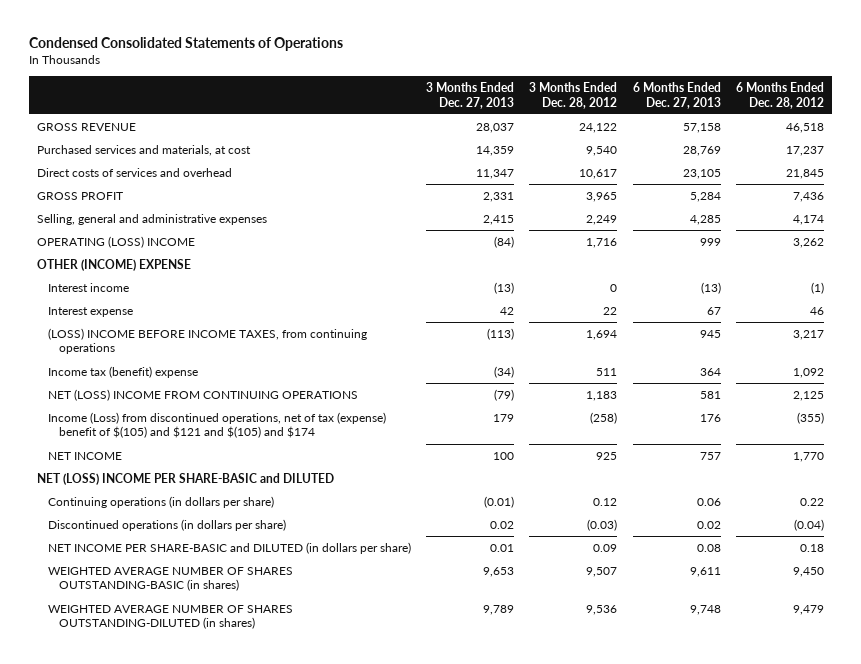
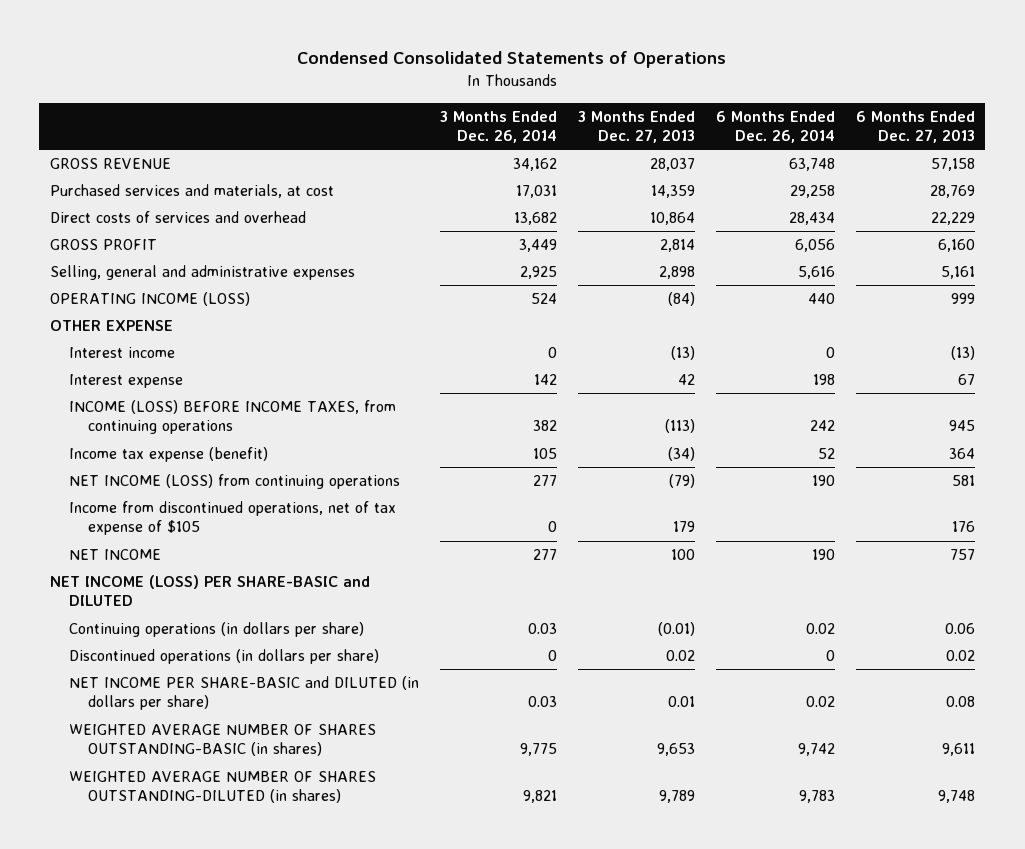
- | 3 Months Ended Dec. 27, 2013 | 3 Months Ended Dec. 28, 2012 | 6 Months Ended Dec. 27, 2013 | 6 Months Ended Dec. 28, 2012
+ | 3 Months Ended Dec. 26, 2014 | 3 Months Ended Dec. 27, 2013 | 6 Months Ended Dec. 26, 2014 | 6 Months Ended Dec. 27, 2013
- Direct costs of services and overhead | 11,347 | 10,617 | 23,105 | 21,845
- GROSS PROFIT | 2,331 | 3,965 | 5,284 | 7,436
- Selling, general and administrative expenses | 2,415 | 2,249 | 4,285 | 4,174
- OPERATING (LOSS) INCOME | (84) | 1,716 | 999 | 3,262
- OTHER (INCOME) EXPENSE
+ Direct costs of services and overhead | 13,682 | 10,864 | 28,434 | 22,229
+ GROSS PROFIT | 3,449 | 2,814 | 6,056 | 6,160
+ Selling, general and administrative expenses | 2,925 | 2,898 | 5,616 | 5,161
+ OPERATING INCOME (LOSS) | 524 | (84) | 440 | 999
+ OTHER EXPENSE
- (LOSS) INCOME BEFORE INCOME TAXES, from continuing operations | (113) | 1,694 | 945 | 3,217
- Income tax (benefit) expense | (34) | 511 | 364 | 1,092
- NET (LOSS) INCOME FROM CONTINUING OPERATIONS | (79) | 1,183 | 581 | 2,125
- Income (Loss) from discontinued operations, net of tax (expense) benefit of $(105) and $121 and $(105) and $174 | 179 | (258) | 176 | (355)
+ INCOME (LOSS) BEFORE INCOME TAXES, from continuing operations | 382 | (113) | 242 | 945
+ Income tax expense (benefit) | 105 | (34) | 52 | 364
+ NET INCOME (LOSS) from continuing operations | 277 | (79) | 190 | 581
+ Income from discontinued operations, net of tax expense of $105 | 0 | 179 | | 176
- NET (LOSS) INCOME PER SHARE-BASIC and DILUTED
+ NET INCOME (LOSS) PER SHARE-BASIC and DILUTED

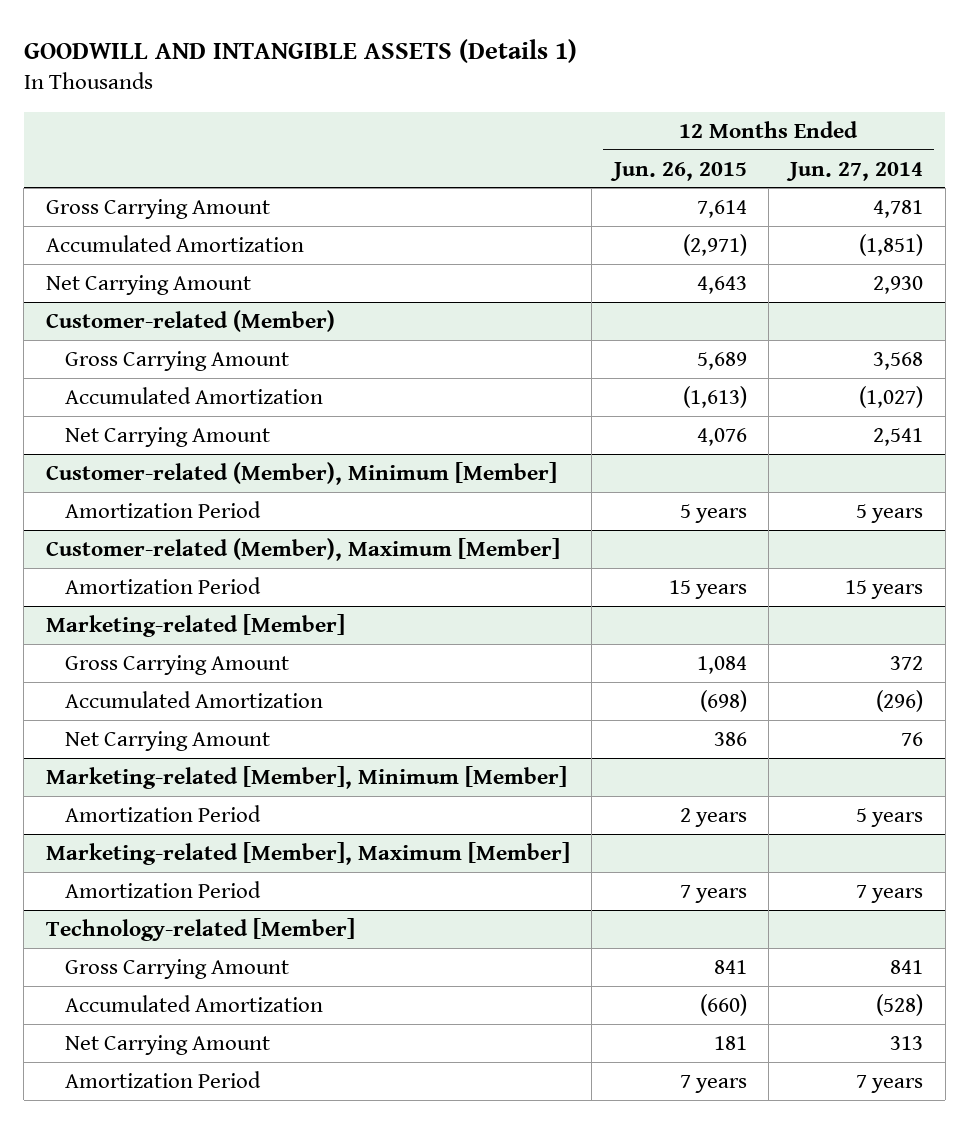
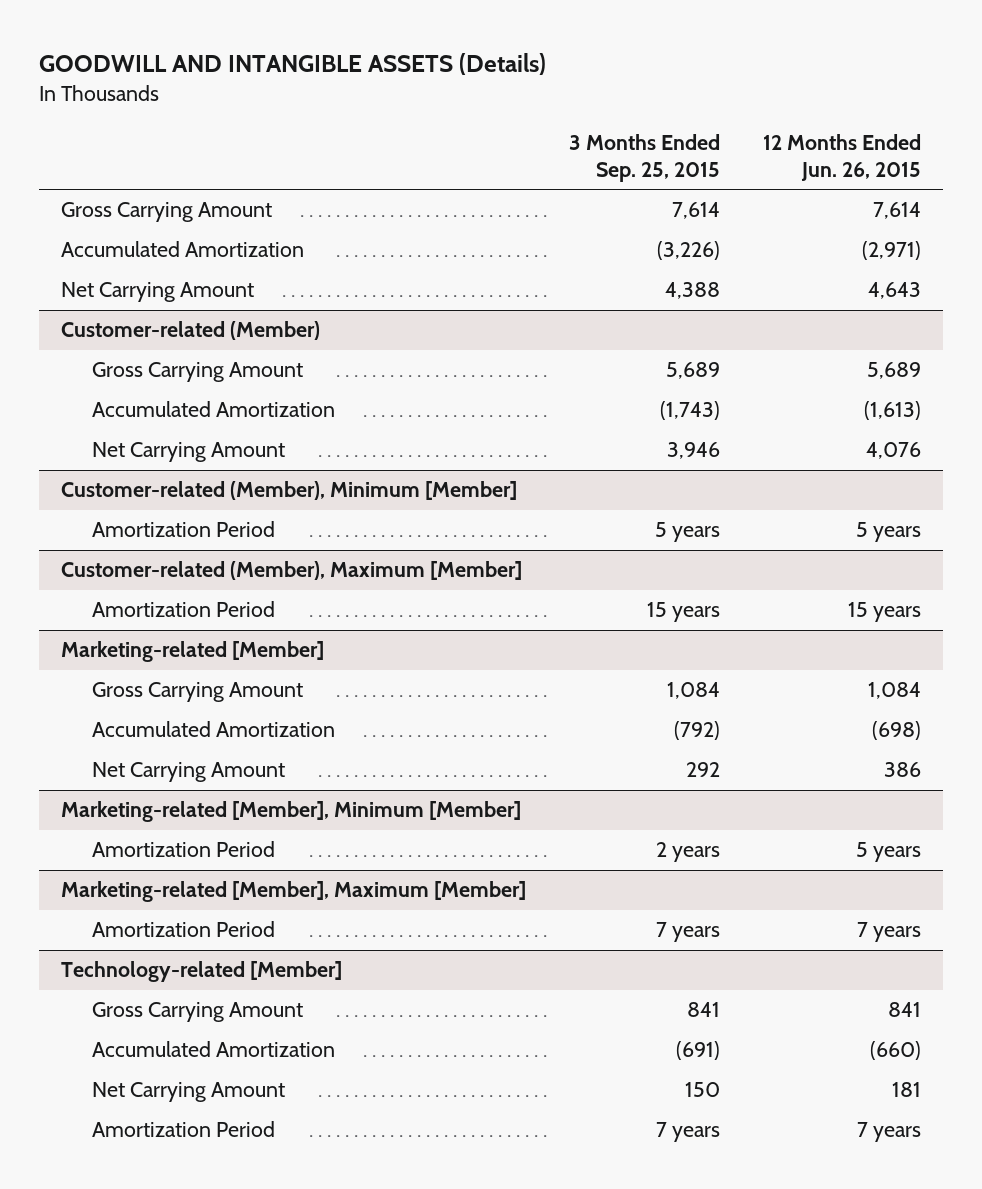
- GOODWILL AND INTANGIBLE ASSETS (Details 1)
+ GOODWILL AND INTANGIBLE ASSETS (Details)
- | 12 Months Ended Jun. 26, 2015 | 12 Months Ended Jun. 27, 2014
+ | 3 Months Ended Sep. 25, 2015 | 12 Months Ended Jun. 26, 2015
@ Marketing-related [Member], Minimum [Member]
- Amortization Period | 2 years | 5 years
+ Amortization Period | 2 years | 5 years

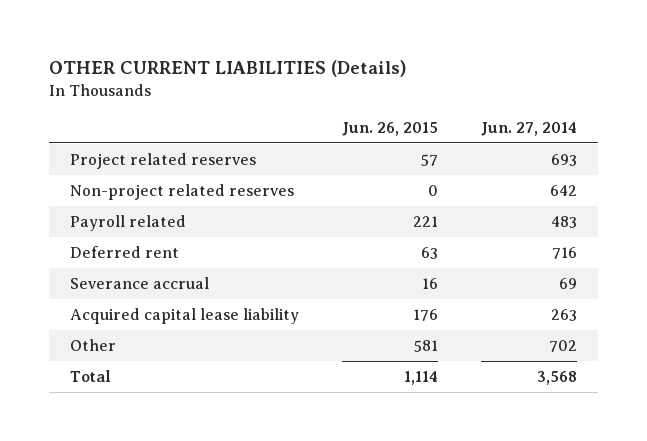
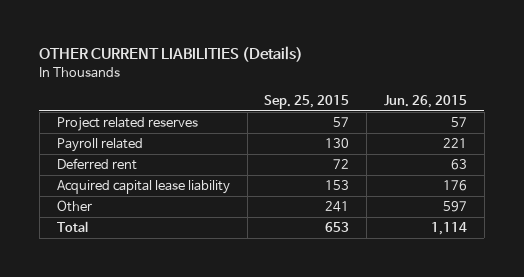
- | Jun. 26, 2015 | Jun. 27, 2014
+ | Sep. 25, 2015 | Jun. 26, 2015
- Non-project related reserves | 0 | 642
- Severance accrual | 16 | 69
- Other | 581 | 702
+ Other | 241 | 597

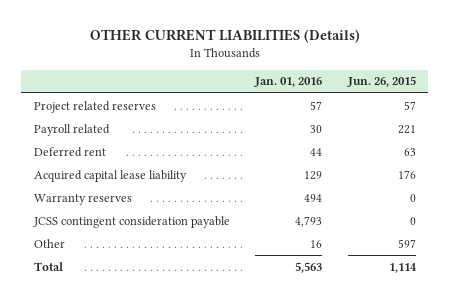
- | Sep. 25, 2015 | Jun. 26, 2015
+ | Jan. 01, 2016 | Jun. 26, 2015
+ Warranty reserves | 494 | 0
+ JCSS contingent consideration payable | 4,793 | 0

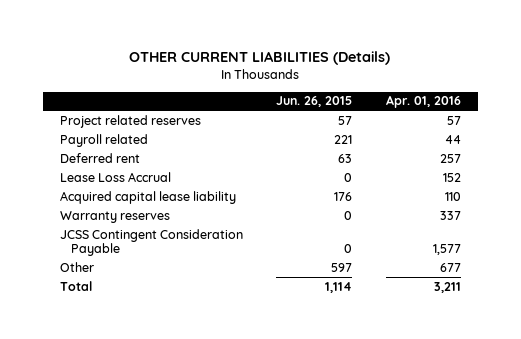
- | Jan. 01, 2016 | Jun. 26, 2015
+ | Jun. 26, 2015 | Apr. 01, 2016
+ Lease Loss Accrual | 0 | 152
- JCSS contingent consideration payable | 4,793 | 0
+ JCSS Contingent Consideration Payable | 0 | 1,577

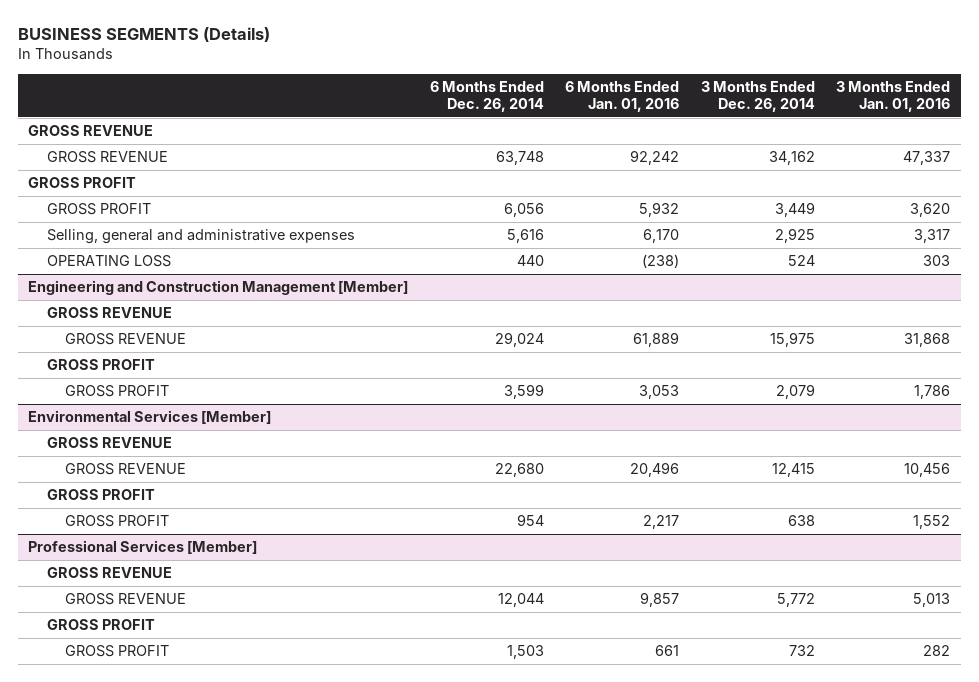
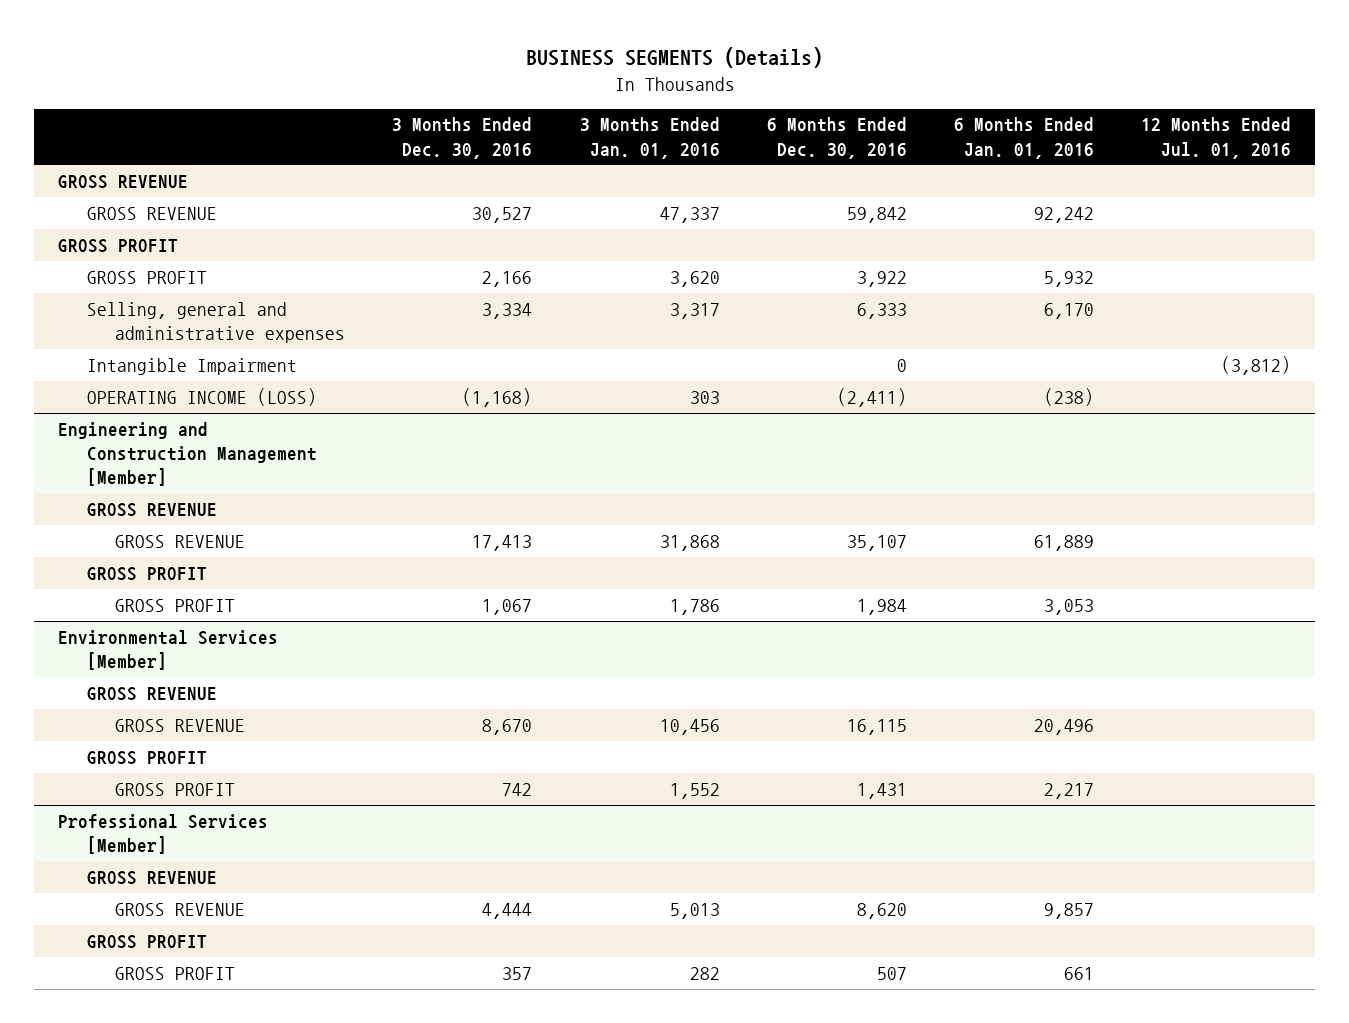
- | 6 Months Ended Dec. 26, 2014 | 6 Months Ended Jan. 01, 2016 | 3 Months Ended Dec. 26, 2014 | 3 Months Ended Jan. 01, 2016
+ | 3 Months Ended Dec. 30, 2016 | 3 Months Ended Jan. 01, 2016 | 6 Months Ended Dec. 30, 2016 | 6 Months Ended Jan. 01, 2016 | 12 Months Ended Jul. 01, 2016
- OPERATING LOSS | 440 | (238) | 524 | 303
+ Intangible Impairment | | | 0 | | (3,812)
+ OPERATING INCOME (LOSS) | (1,168) | 303 | (2,411) | (238) |

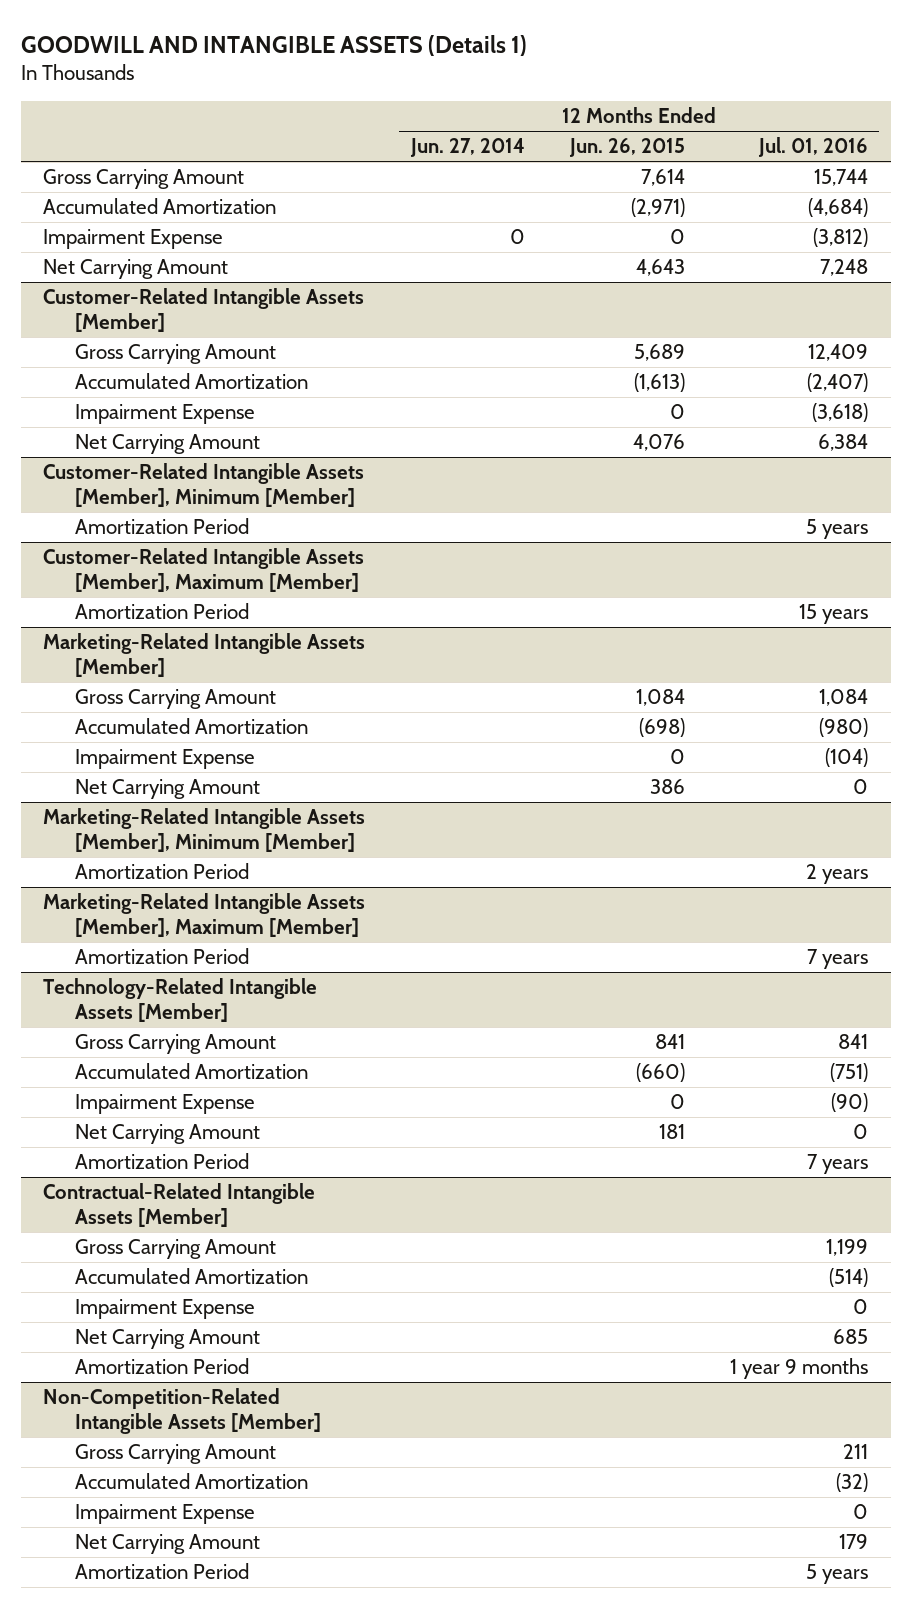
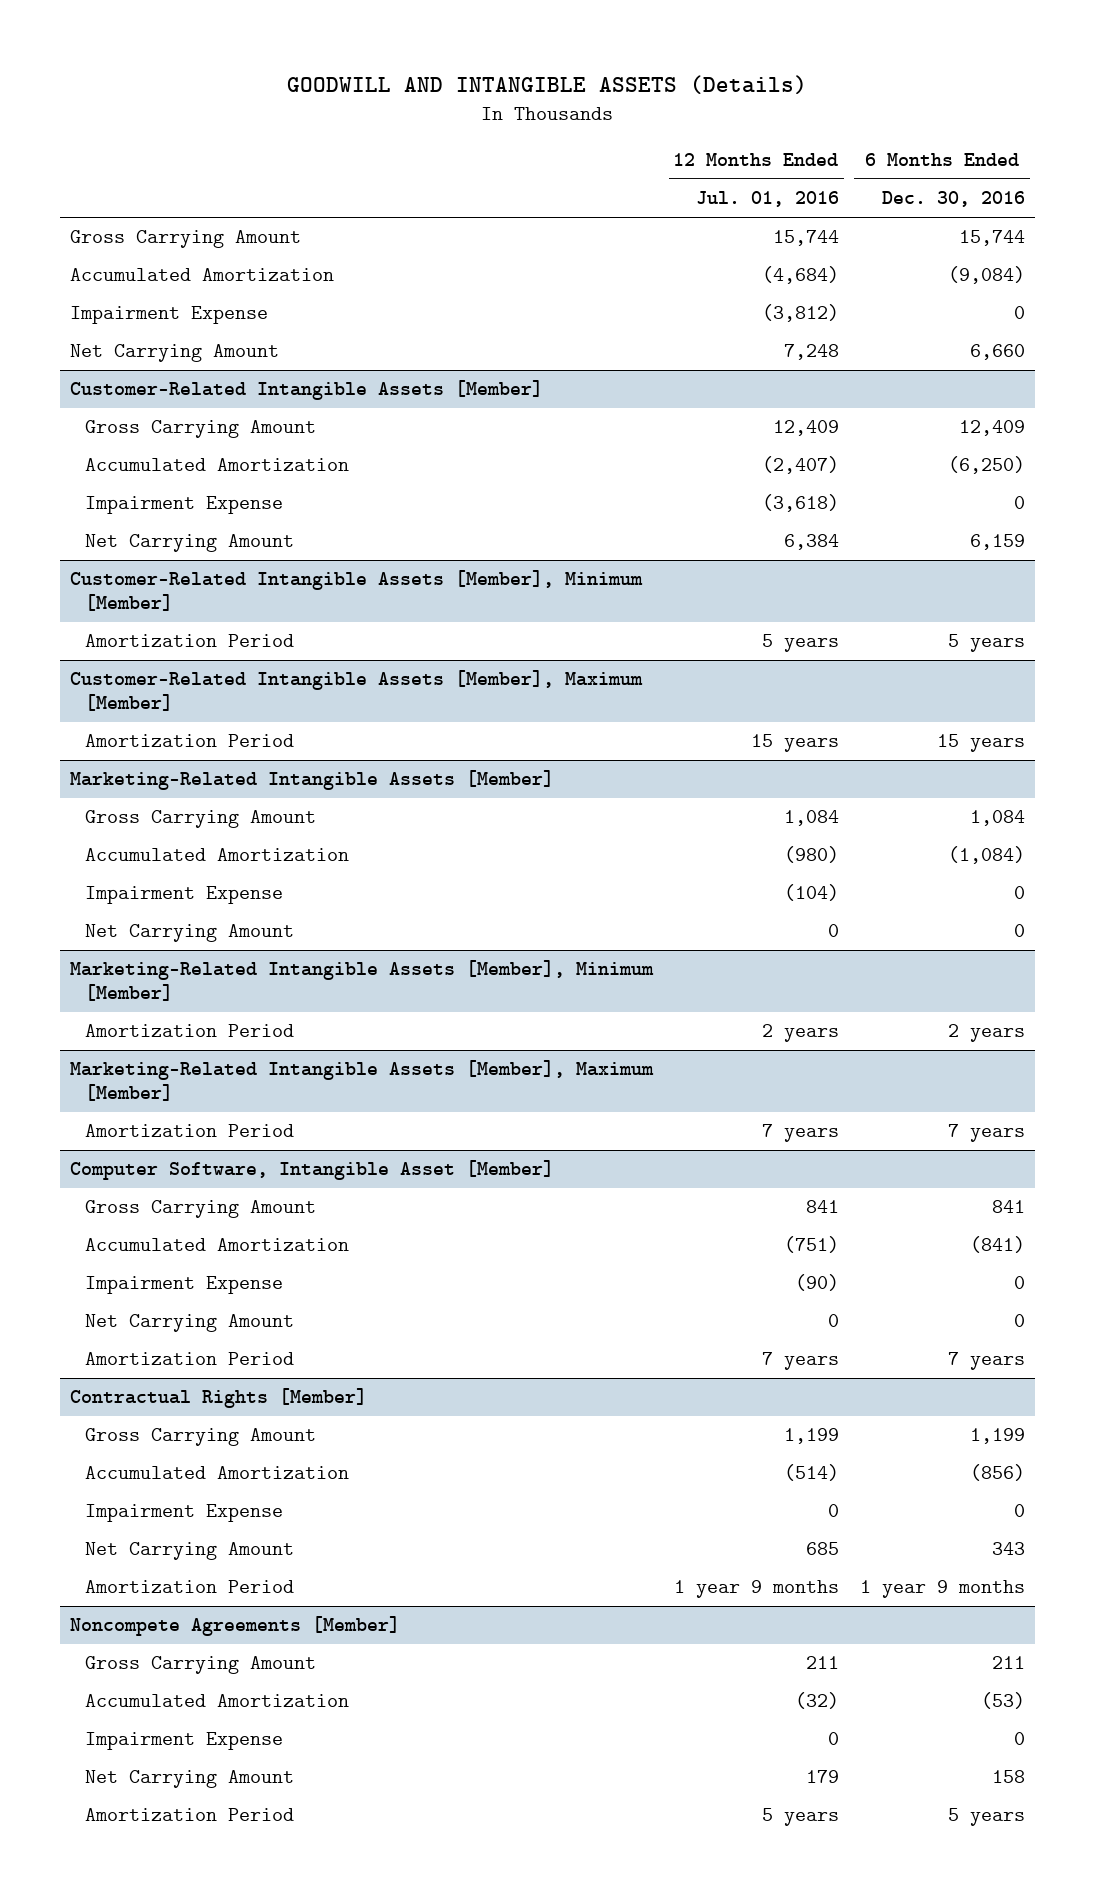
- GOODWILL AND INTANGIBLE ASSETS (Details 1)
+ GOODWILL AND INTANGIBLE ASSETS (Details)
- | 12 Months Ended Jun. 27, 2014 | 12 Months Ended Jun. 26, 2015 | 12 Months Ended Jul. 01, 2016
+ | 12 Months Ended Jul. 01, 2016 | 6 Months Ended Dec. 30, 2016
- Technology-Related Intangible Assets [Member]
+ Computer Software, Intangible Asset [Member]
- Contractual-Related Intangible Assets [Member]
+ Contractual Rights [Member]
- Non-Competition-Related Intangible Assets [Member]
+ Noncompete Agreements [Member]

